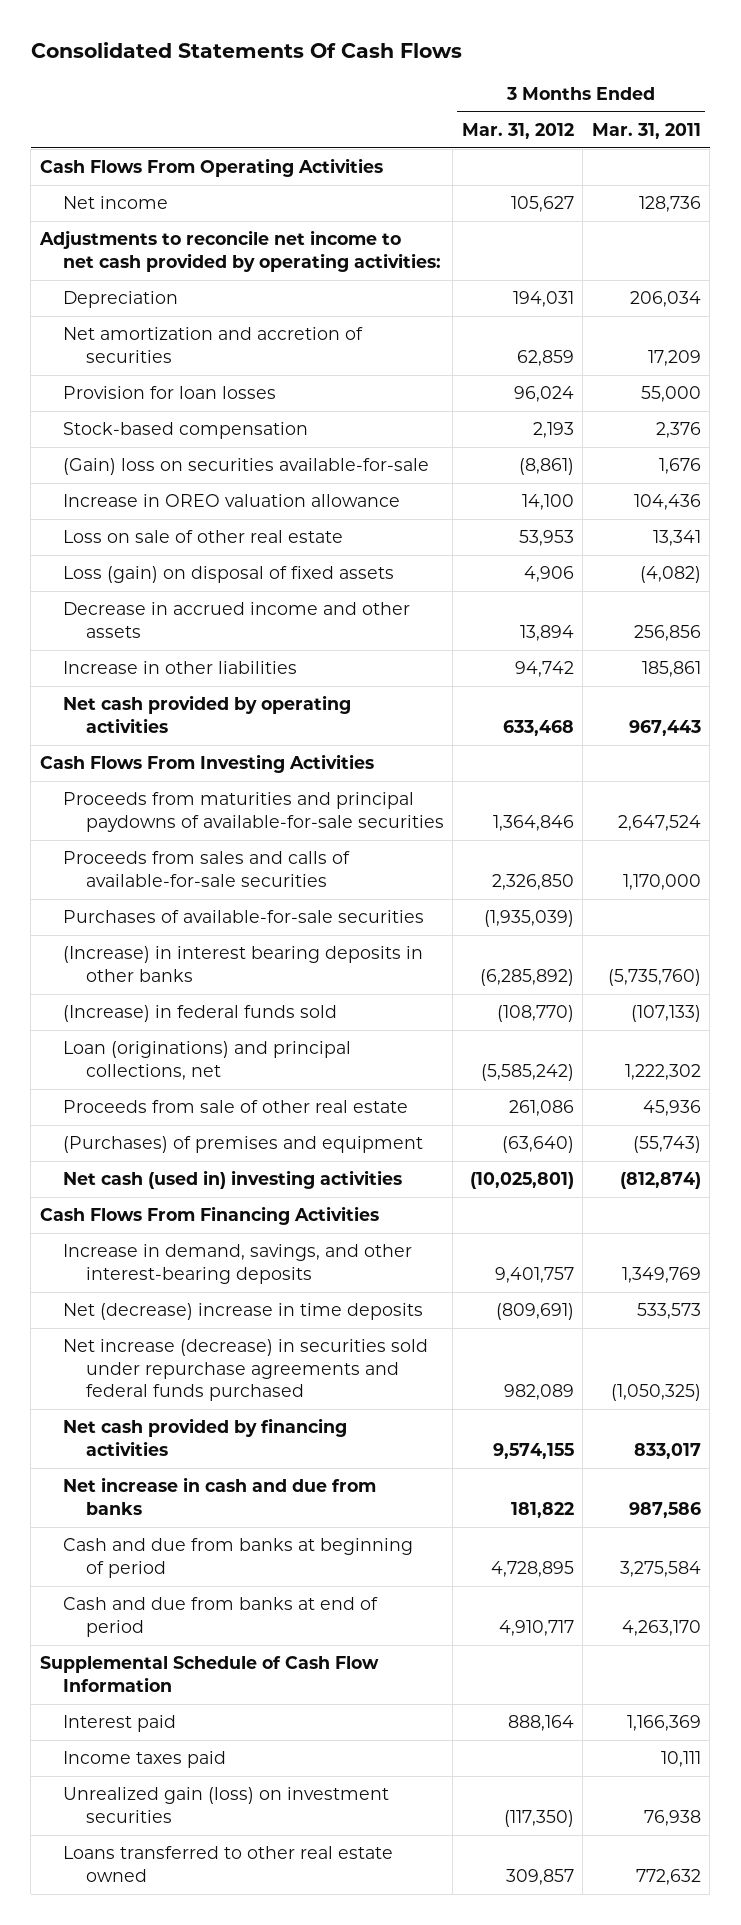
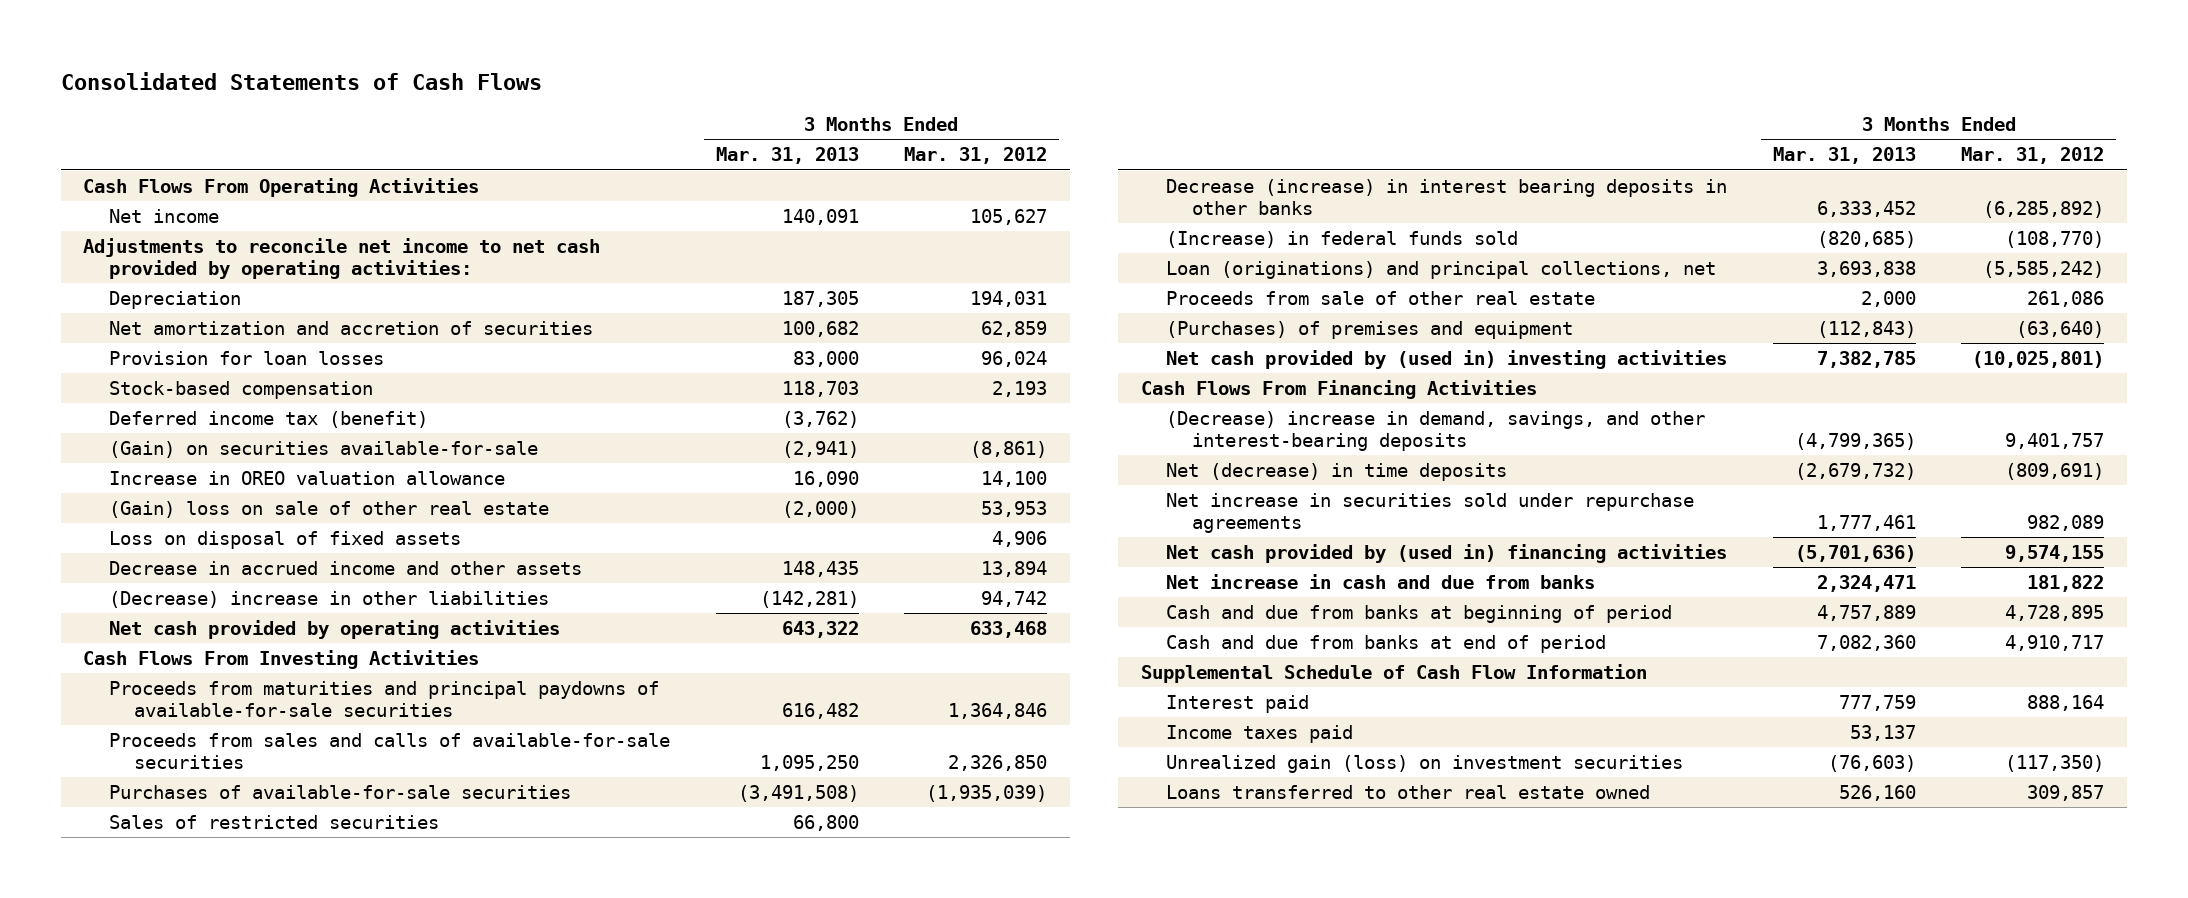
- Consolidated Statements Of Cash Flows
+ Consolidated Statements of Cash Flows
- | 3 Months Ended Mar. 31, 2012 | 3 Months Ended Mar. 31, 2011
+ | 3 Months Ended Mar. 31, 2013 | 3 Months Ended Mar. 31, 2012
- (Gain) loss on securities available-for-sale | (8,861) | 1,676
+ Deferred income tax (benefit) | (3,762) |
+ (Gain) on securities available-for-sale | (2,941) | (8,861)
- Loss on sale of other real estate | 53,953 | 13,341
- Loss (gain) on disposal of fixed assets | 4,906 | (4,082)
+ (Gain) loss on sale of other real estate | (2,000) | 53,953
+ Loss on disposal of fixed assets | | 4,906
- Increase in other liabilities | 94,742 | 185,861
+ (Decrease) increase in other liabilities | (142,281) | 94,742
- (Increase) in interest bearing deposits in other banks | (6,285,892) | (5,735,760)
+ Sales of restricted securities | 66,800 |
+ Decrease (increase) in interest bearing deposits in other banks | 6,333,452 | (6,285,892)
- Net cash (used in) investing activities | (10,025,801) | (812,874)
+ Net cash provided by (used in) investing activities | 7,382,785 | (10,025,801)
- Increase in demand, savings, and other interest-bearing deposits | 9,401,757 | 1,349,769
- Net (decrease) increase in time deposits | (809,691) | 533,573
- Net increase (decrease) in securities sold under repurchase agreements and federal funds purchased | 982,089 | (1,050,325)
- Net cash provided by financing activities | 9,574,155 | 833,017
+ (Decrease) increase in demand, savings, and other interest-bearing deposits | (4,799,365) | 9,401,757
+ Net (decrease) in time deposits | (2,679,732) | (809,691)
+ Net increase in securities sold under repurchase agreements | 1,777,461 | 982,089
+ Net cash provided by (used in) financing activities | (5,701,636) | 9,574,155

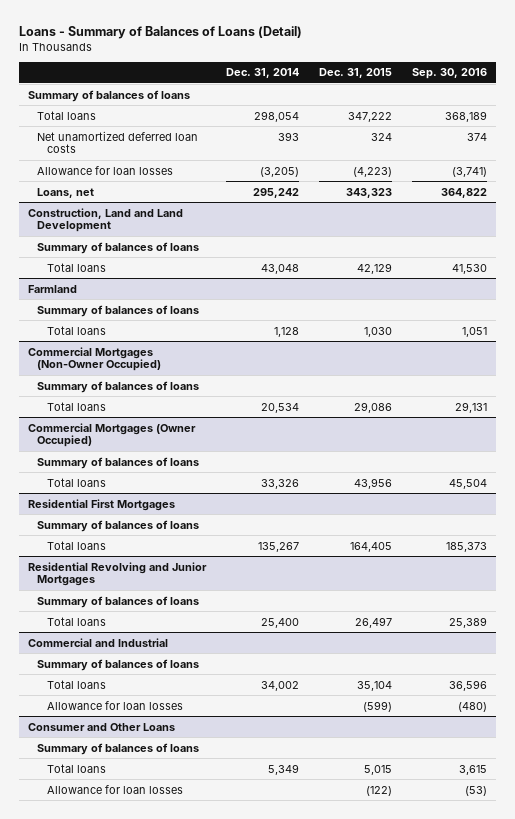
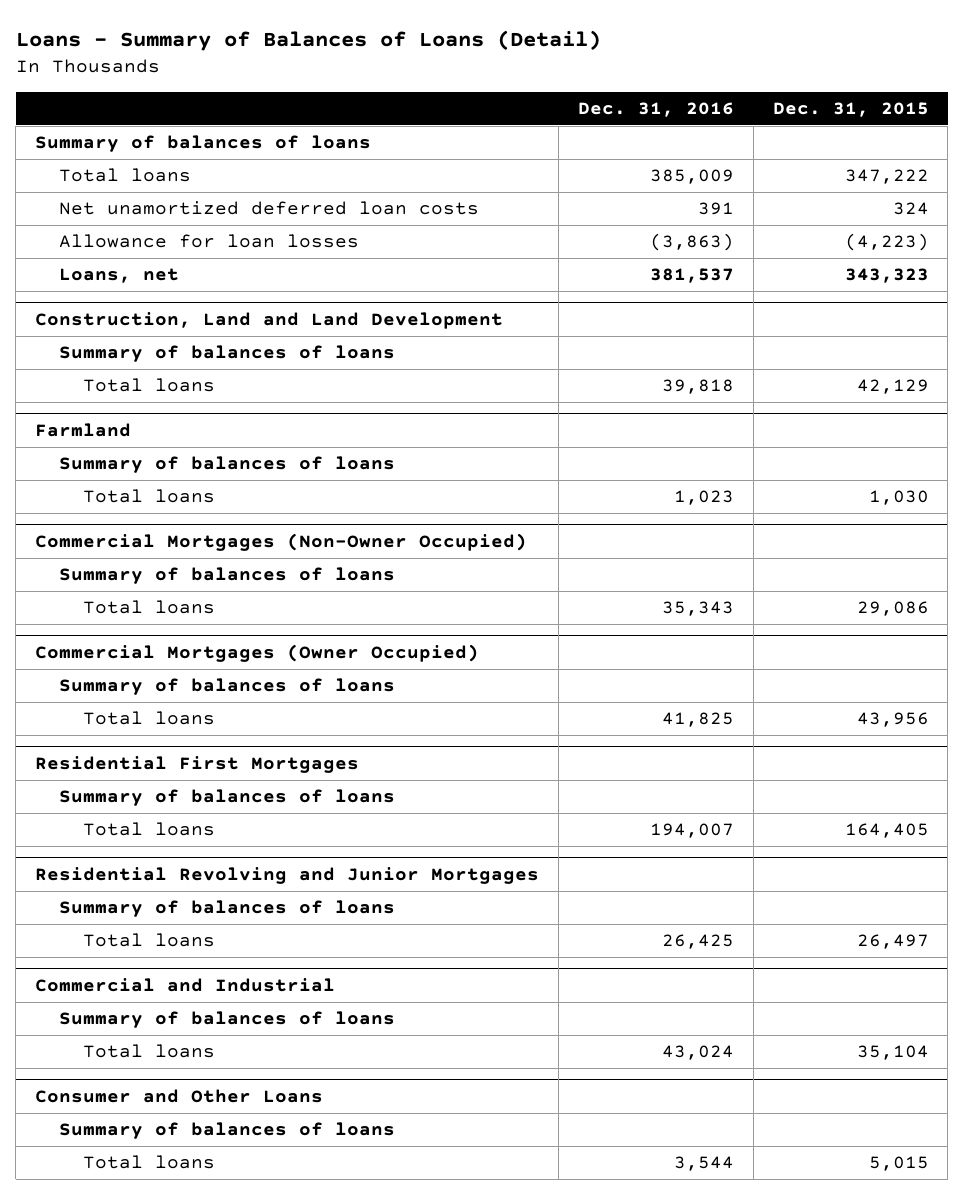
- | Dec. 31, 2014 | Dec. 31, 2015 | Sep. 30, 2016
+ | Dec. 31, 2016 | Dec. 31, 2015
@ Commercial and Industrial
- Allowance for loan losses | | (599) | (480)
@ Consumer and Other Loans
- Allowance for loan losses | | (122) | (53)

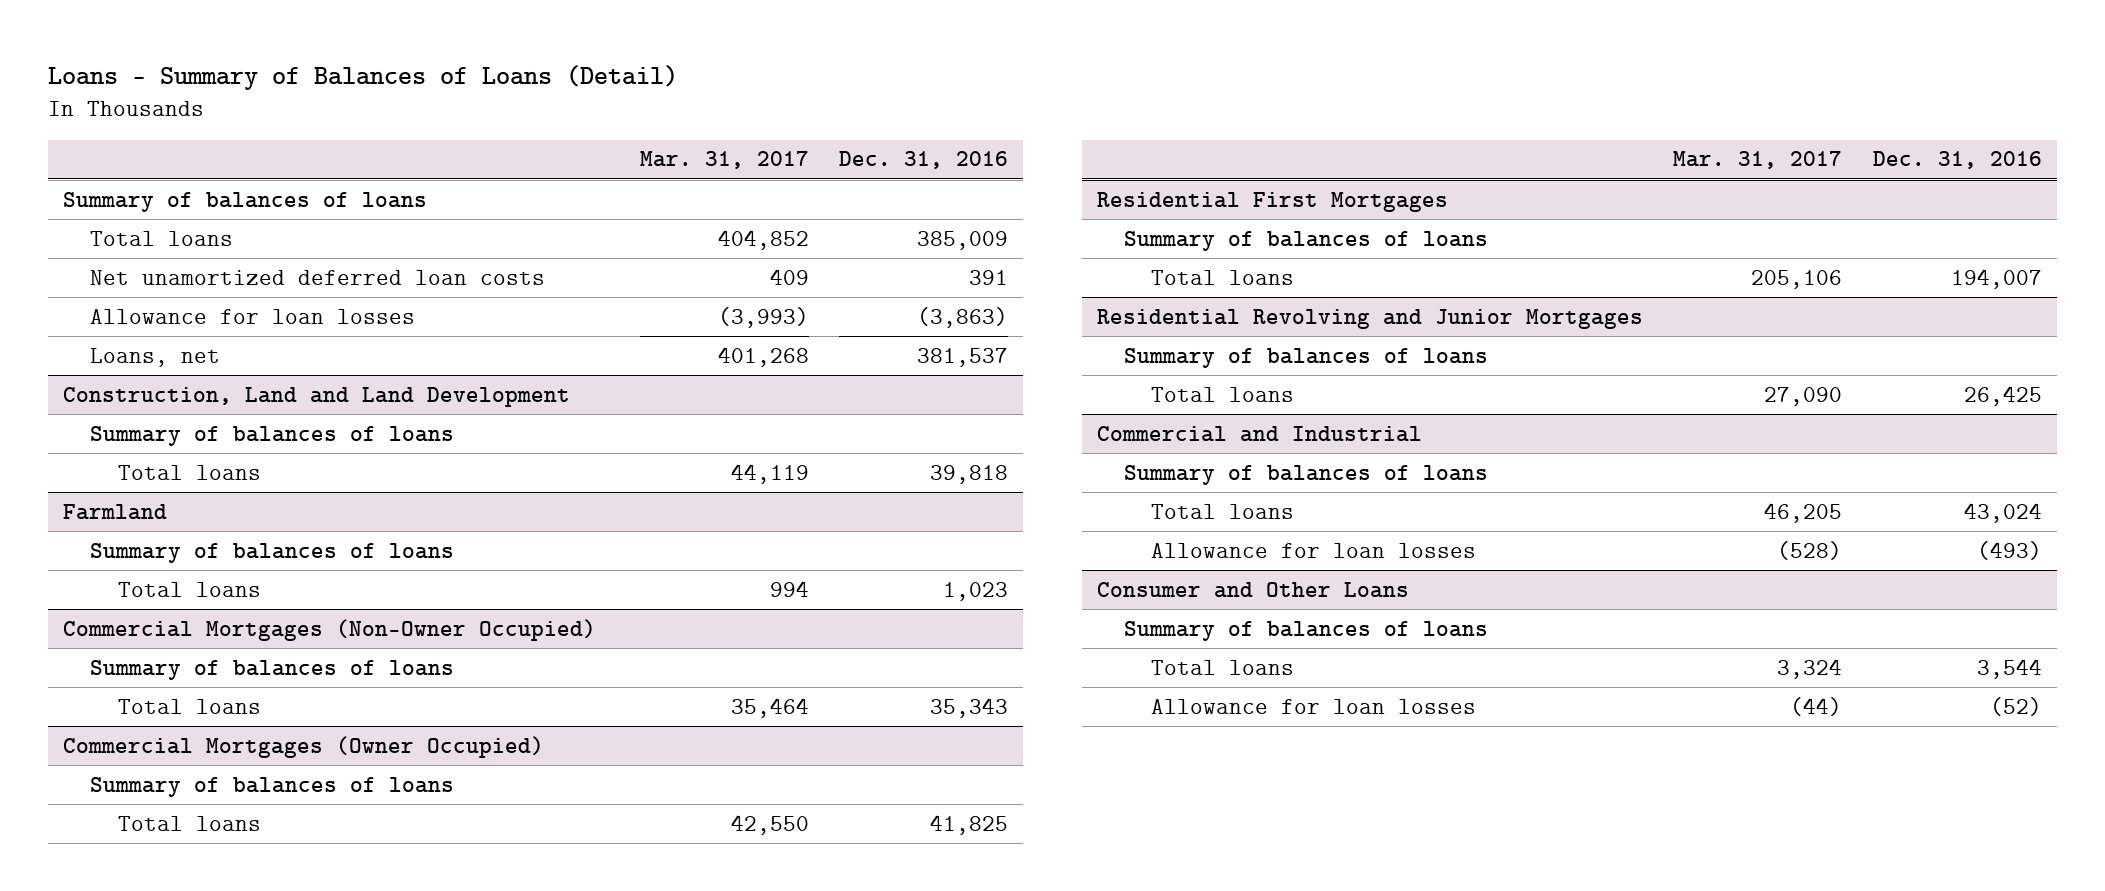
- | Dec. 31, 2016 | Dec. 31, 2015
+ | Mar. 31, 2017 | Dec. 31, 2016
@ Commercial and Industrial
+ Allowance for loan losses | (528) | (493)
@ Consumer and Other Loans
+ Allowance for loan losses | (44) | (52)

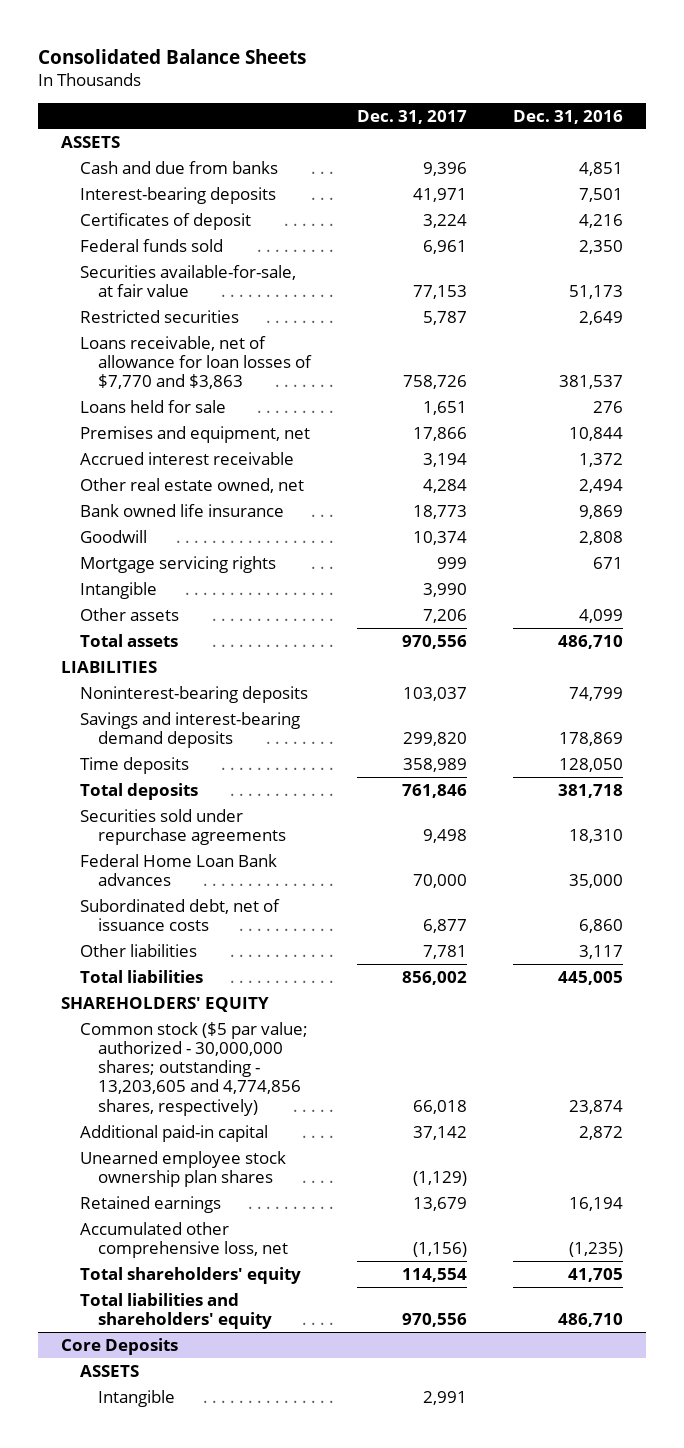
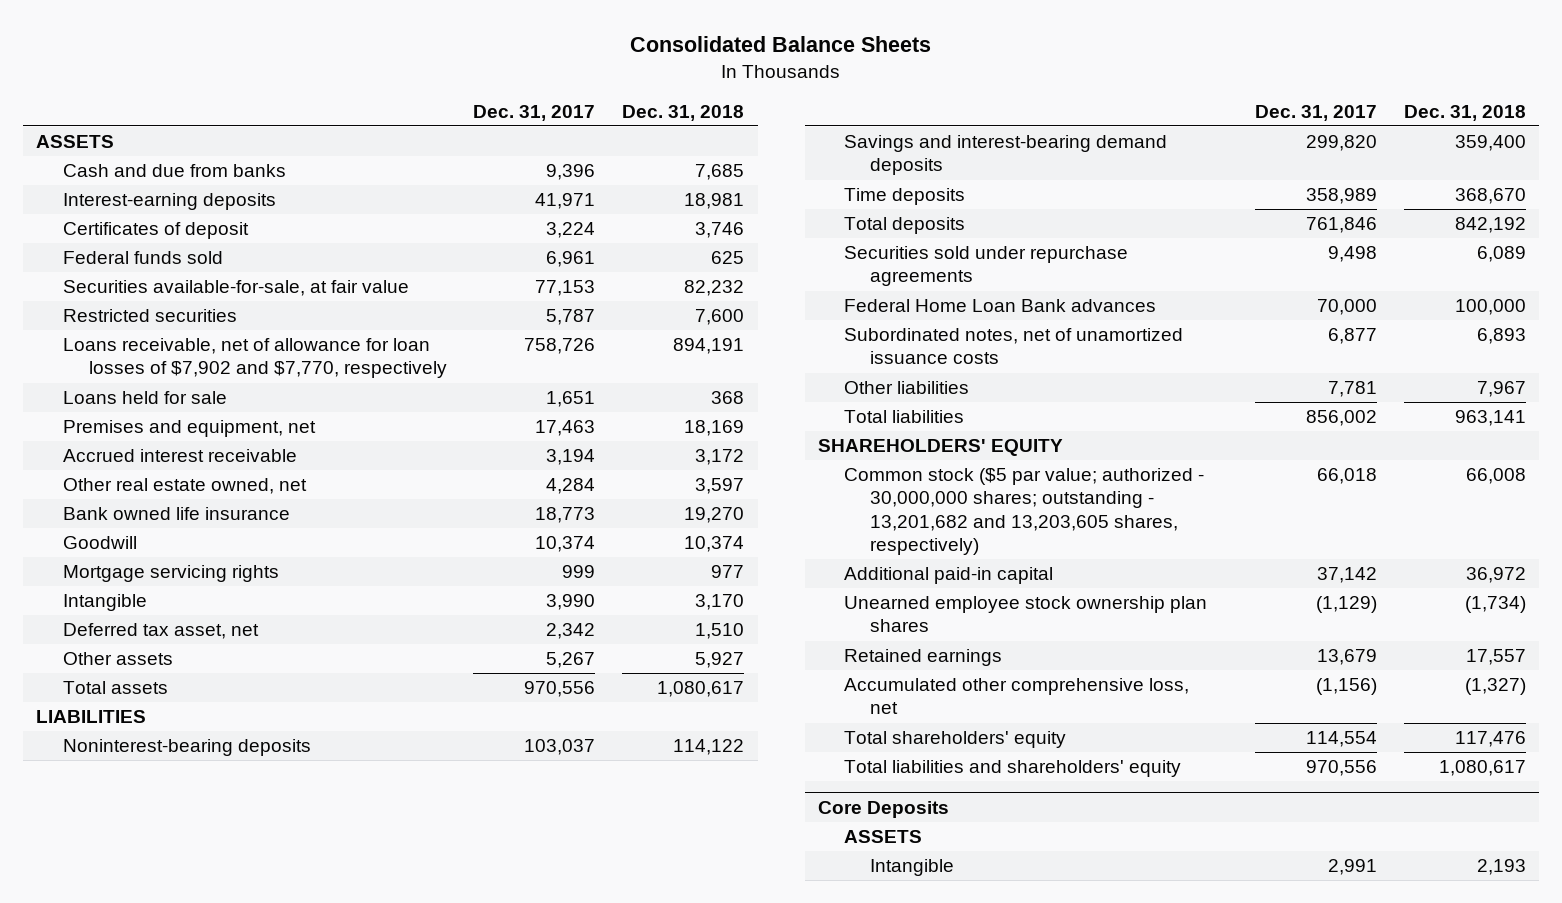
- | Dec. 31, 2017 | Dec. 31, 2016
+ | Dec. 31, 2017 | Dec. 31, 2018
- Interest-bearing deposits | 41,971 | 7,501
+ Interest-earning deposits | 41,971 | 18,981
- Loans receivable, net of allowance for loan losses of $7,770 and $3,863 | 758,726 | 381,537
+ Loans receivable, net of allowance for loan losses of $7,902 and $7,770, respectively | 758,726 | 894,191
- Premises and equipment, net | 17,866 | 10,844
+ Premises and equipment, net | 17,463 | 18,169
- Other assets | 7,206 | 4,099
+ Deferred tax asset, net | 2,342 | 1,510
+ Other assets | 5,267 | 5,927
- Subordinated debt, net of issuance costs | 6,877 | 6,860
+ Subordinated notes, net of unamortized issuance costs | 6,877 | 6,893
- Common stock ($5 par value; authorized - 30,000,000 shares; outstanding - 13,203,605 and 4,774,856 shares, respectively) | 66,018 | 23,874
+ Common stock ($5 par value; authorized - 30,000,000 shares; outstanding - 13,201,682 and 13,203,605 shares, respectively) | 66,018 | 66,008

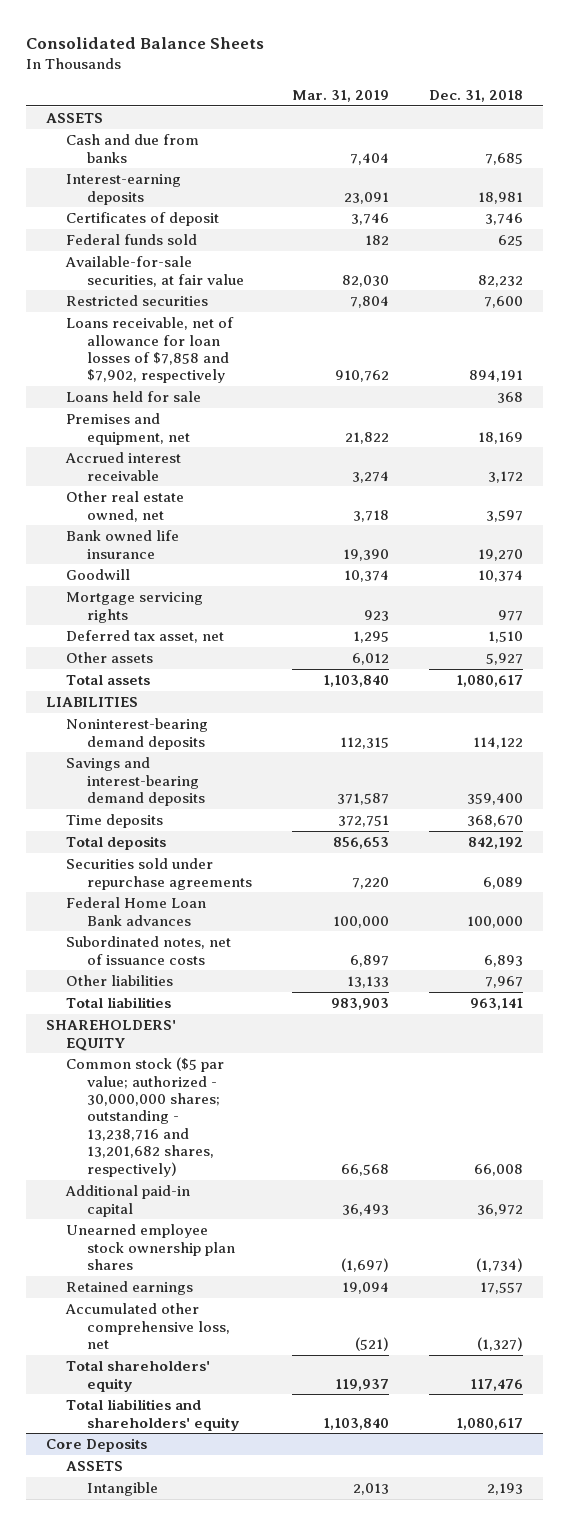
- | Dec. 31, 2017 | Dec. 31, 2018
+ | Mar. 31, 2019 | Dec. 31, 2018
- Securities available-for-sale, at fair value | 77,153 | 82,232
+ Available-for-sale securities, at fair value | 82,030 | 82,232
- Loans receivable, net of allowance for loan losses of $7,902 and $7,770, respectively | 758,726 | 894,191
+ Loans receivable, net of allowance for loan losses of $7,858 and $7,902, respectively | 910,762 | 894,191
- Intangible | 3,990 | 3,170
- Noninterest-bearing deposits | 103,037 | 114,122
+ Noninterest-bearing demand deposits | 112,315 | 114,122
- Subordinated notes, net of unamortized issuance costs | 6,877 | 6,893
+ Subordinated notes, net of issuance costs | 6,897 | 6,893
- Common stock ($5 par value; authorized - 30,000,000 shares; outstanding - 13,201,682 and 13,203,605 shares, respectively) | 66,018 | 66,008
+ Common stock ($5 par value; authorized - 30,000,000 shares; outstanding - 13,238,716 and 13,201,682 shares, respectively) | 66,568 | 66,008

